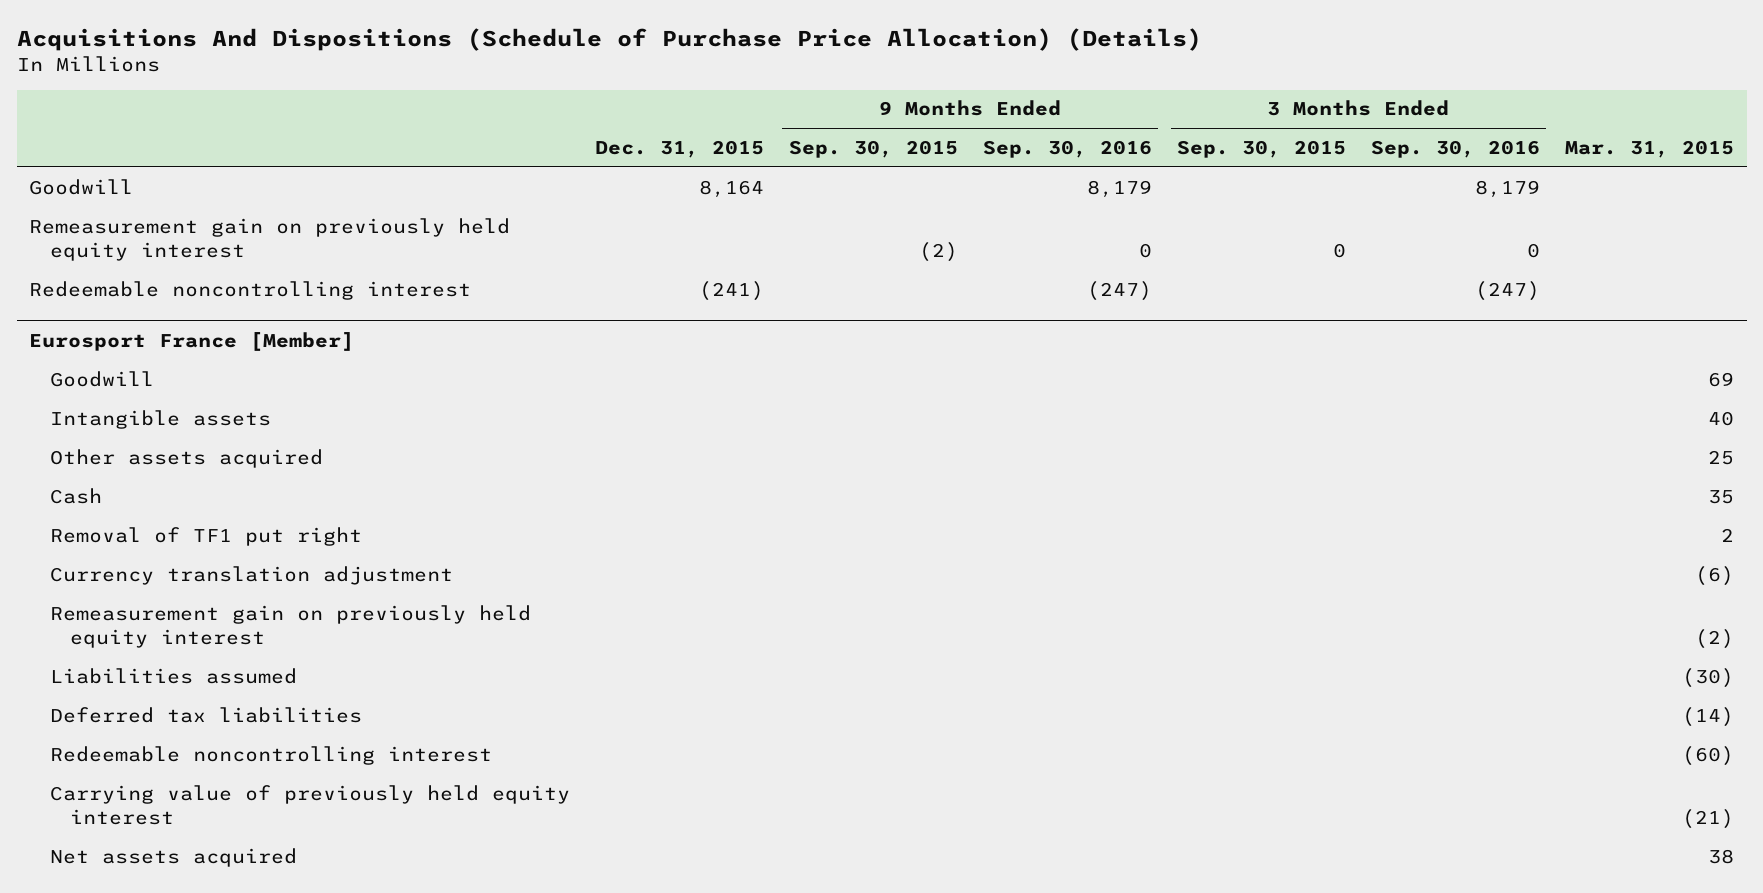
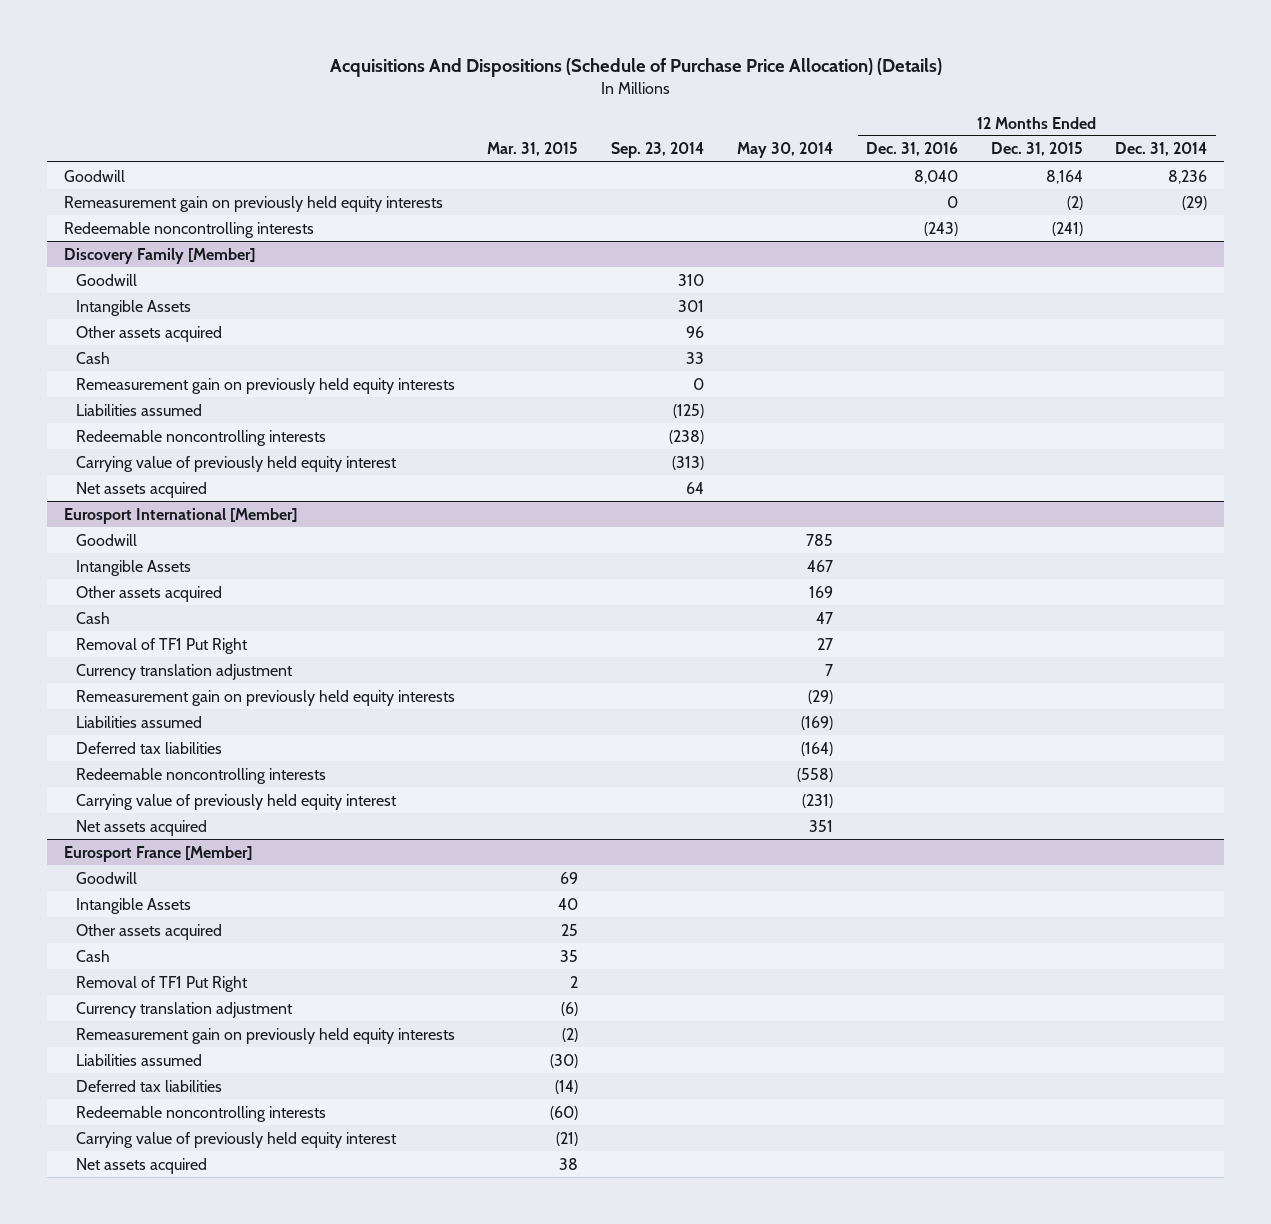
- | Dec. 31, 2015 | 9 Months Ended Sep. 30, 2015 | 9 Months Ended Sep. 30, 2016 | 3 Months Ended Sep. 30, 2015 | 3 Months Ended Sep. 30, 2016 | Mar. 31, 2015
+ | Mar. 31, 2015 | Sep. 23, 2014 | May 30, 2014 | 12 Months Ended Dec. 31, 2016 | 12 Months Ended Dec. 31, 2015 | 12 Months Ended Dec. 31, 2014
- Remeasurement gain on previously held equity interest | | (2) | 0 | 0 | 0 |
- Redeemable noncontrolling interest | (241) | | (247) | | (247) |
+ Remeasurement gain on previously held equity interests | | | | 0 | (2) | (29)
+ Redeemable noncontrolling interests | | | | (243) | (241) |
+ Discovery Family [Member]
+ Goodwill | | 310 | | | |
+ Intangible Assets | | 301 | | | |
+ Other assets acquired | | 96 | | | |
+ Cash | | 33 | | | |
+ Remeasurement gain on previously held equity interests | | 0 | | | |
+ Liabilities assumed | | (125) | | | |
+ Redeemable noncontrolling interests | | (238) | | | |
+ Carrying value of previously held equity interest | | (313) | | | |
+ Net assets acquired | | 64 | | | |
+ Eurosport International [Member]
+ Goodwill | | | 785 | | |
+ Intangible Assets | | | 467 | | |
+ Other assets acquired | | | 169 | | |
+ Cash | | | 47 | | |
+ Removal of TF1 Put Right | | | 27 | | |
+ Currency translation adjustment | | | 7 | | |
+ Remeasurement gain on previously held equity interests | | | (29) | | |
+ Liabilities assumed | | | (169) | | |
+ Deferred tax liabilities | | | (164) | | |
+ Redeemable noncontrolling interests | | | (558) | | |
+ Carrying value of previously held equity interest | | | (231) | | |
+ Net assets acquired | | | 351 | | |
@ Eurosport France [Member]
- Intangible assets | | | | | | 40
+ Intangible Assets | 40 | | | | |
- Removal of TF1 put right | | | | | | 2
+ Removal of TF1 Put Right | 2 | | | | |
- Remeasurement gain on previously held equity interest | | | | | | (2)
+ Remeasurement gain on previously held equity interests | (2) | | | | |
- Redeemable noncontrolling interest | | | | | | (60)
+ Redeemable noncontrolling interests | (60) | | | | |

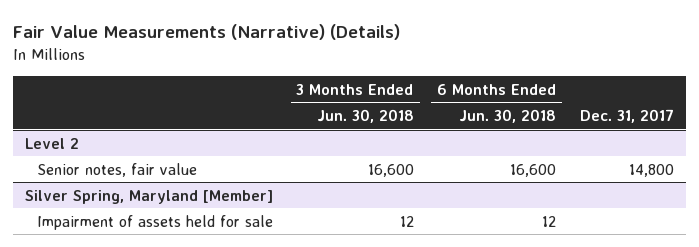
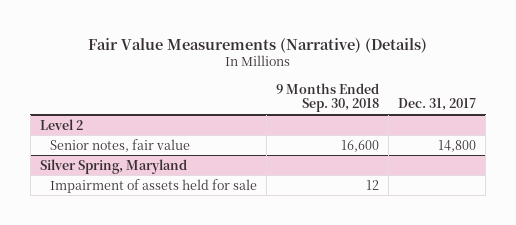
- | 3 Months Ended Jun. 30, 2018 | 6 Months Ended Jun. 30, 2018 | Dec. 31, 2017
+ | 9 Months Ended Sep. 30, 2018 | Dec. 31, 2017
- Silver Spring, Maryland [Member]
+ Silver Spring, Maryland

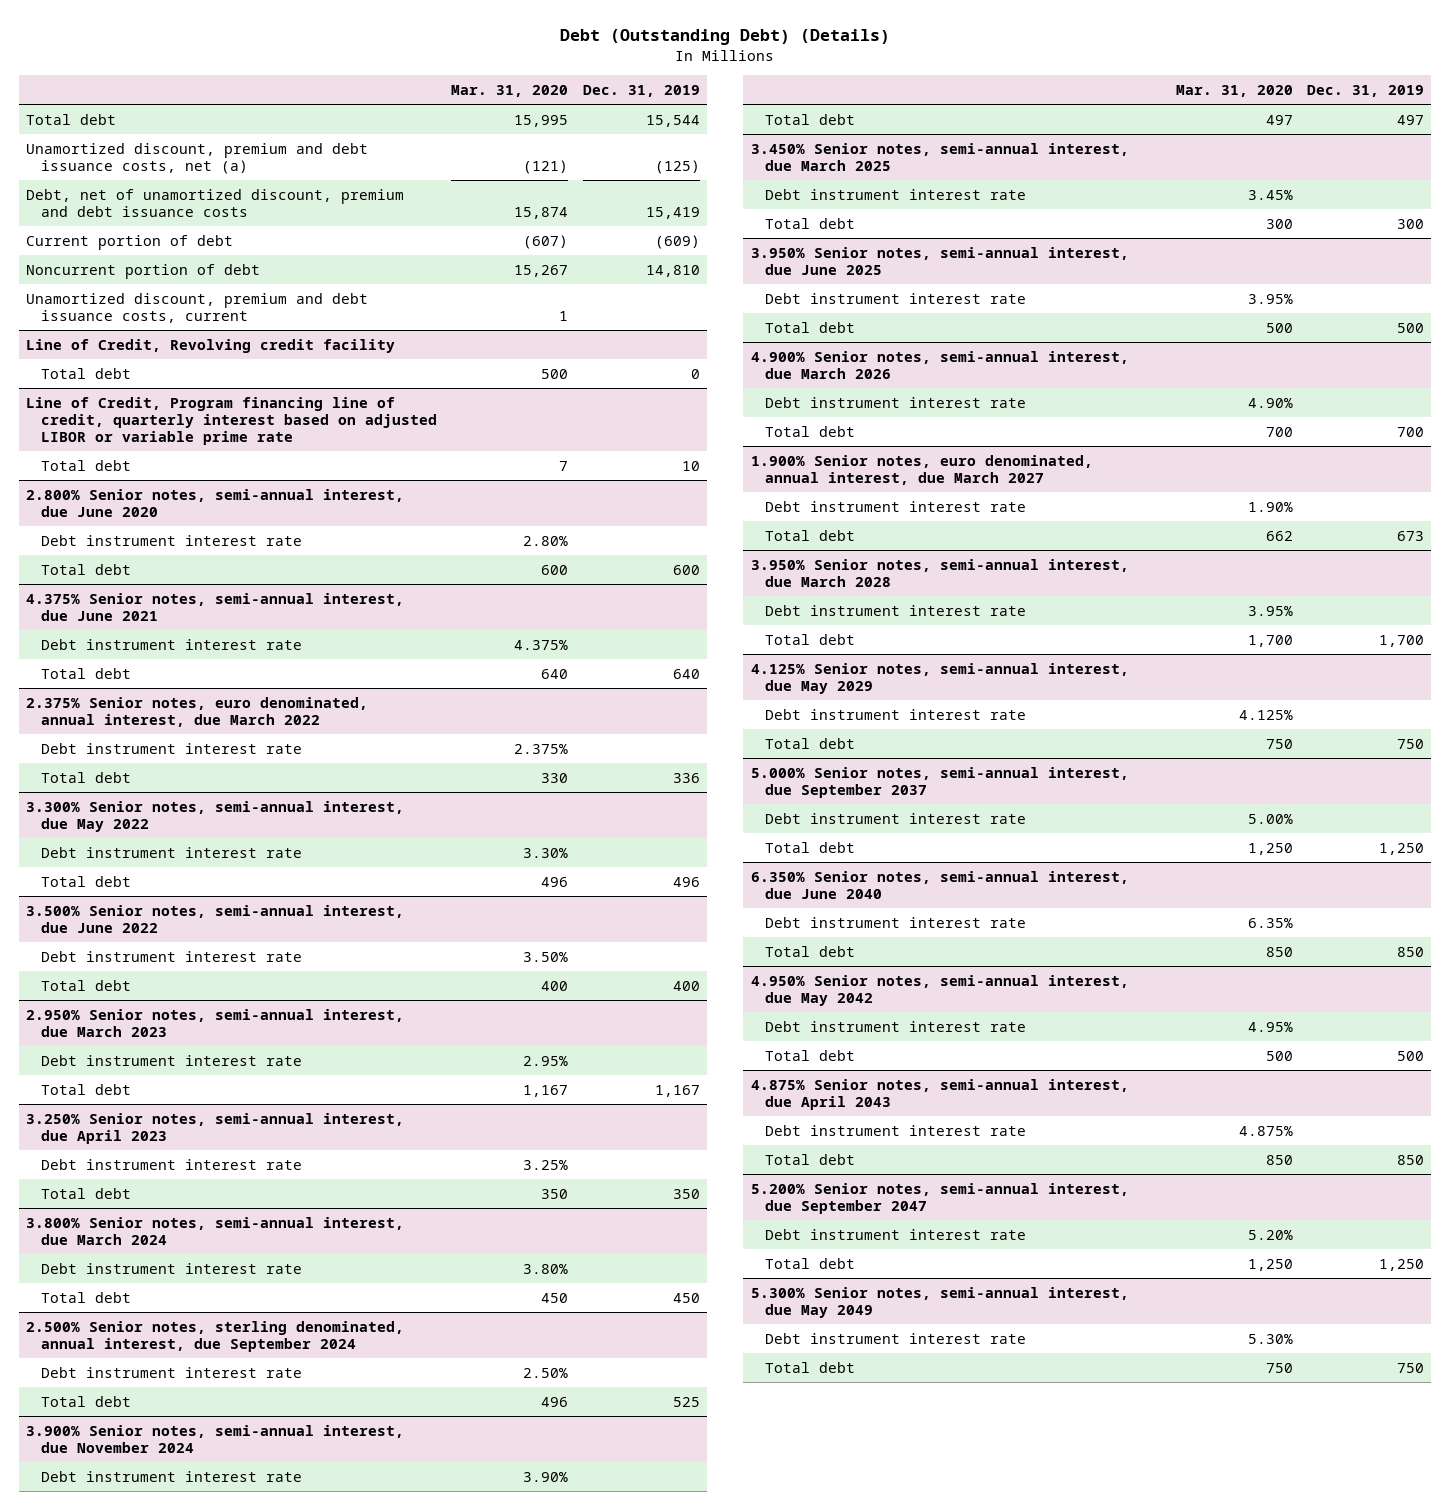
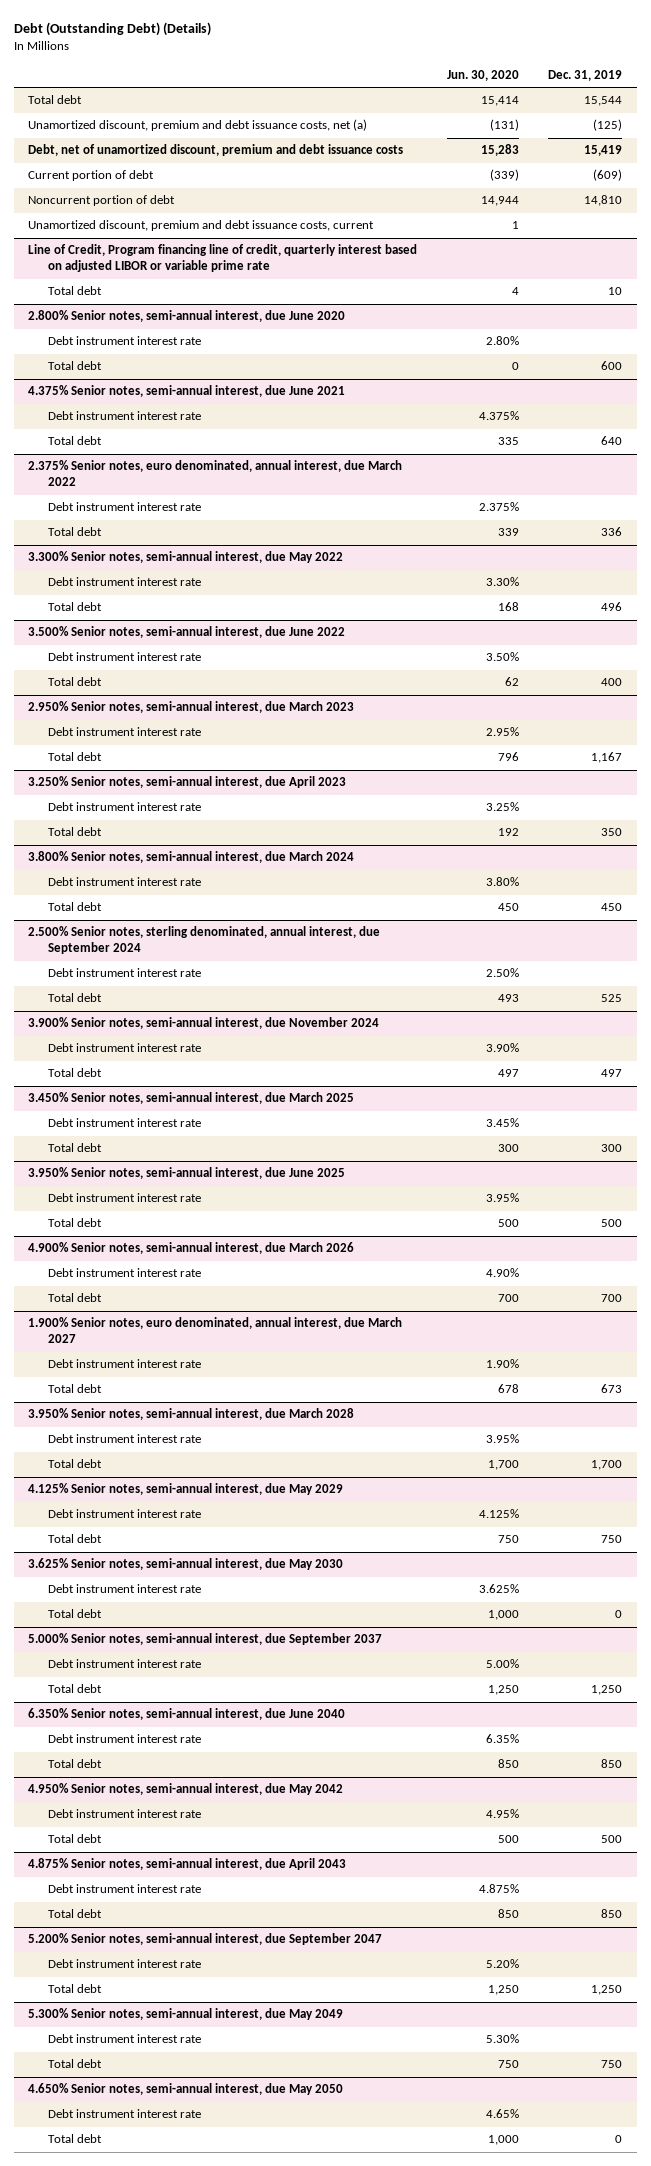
- | Mar. 31, 2020 | Dec. 31, 2019
+ | Jun. 30, 2020 | Dec. 31, 2019
- Line of Credit, Revolving credit facility
- Total debt | 500 | 0
+ 3.625% Senior notes, semi-annual interest, due May 2030
+ Debt instrument interest rate | 3.625% |
+ Total debt | 1,000 | 0
+ 4.650% Senior notes, semi-annual interest, due May 2050
+ Debt instrument interest rate | 4.65% |
+ Total debt | 1,000 | 0

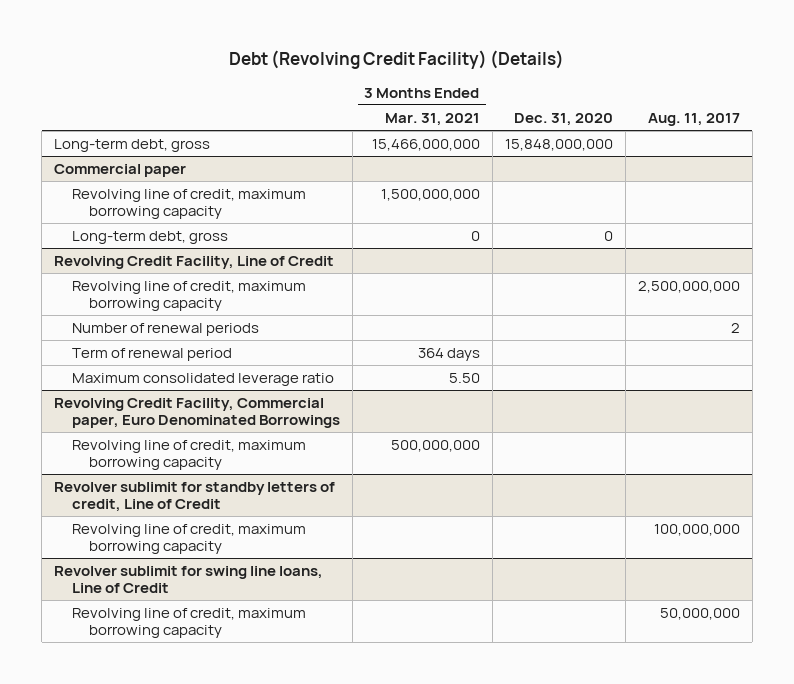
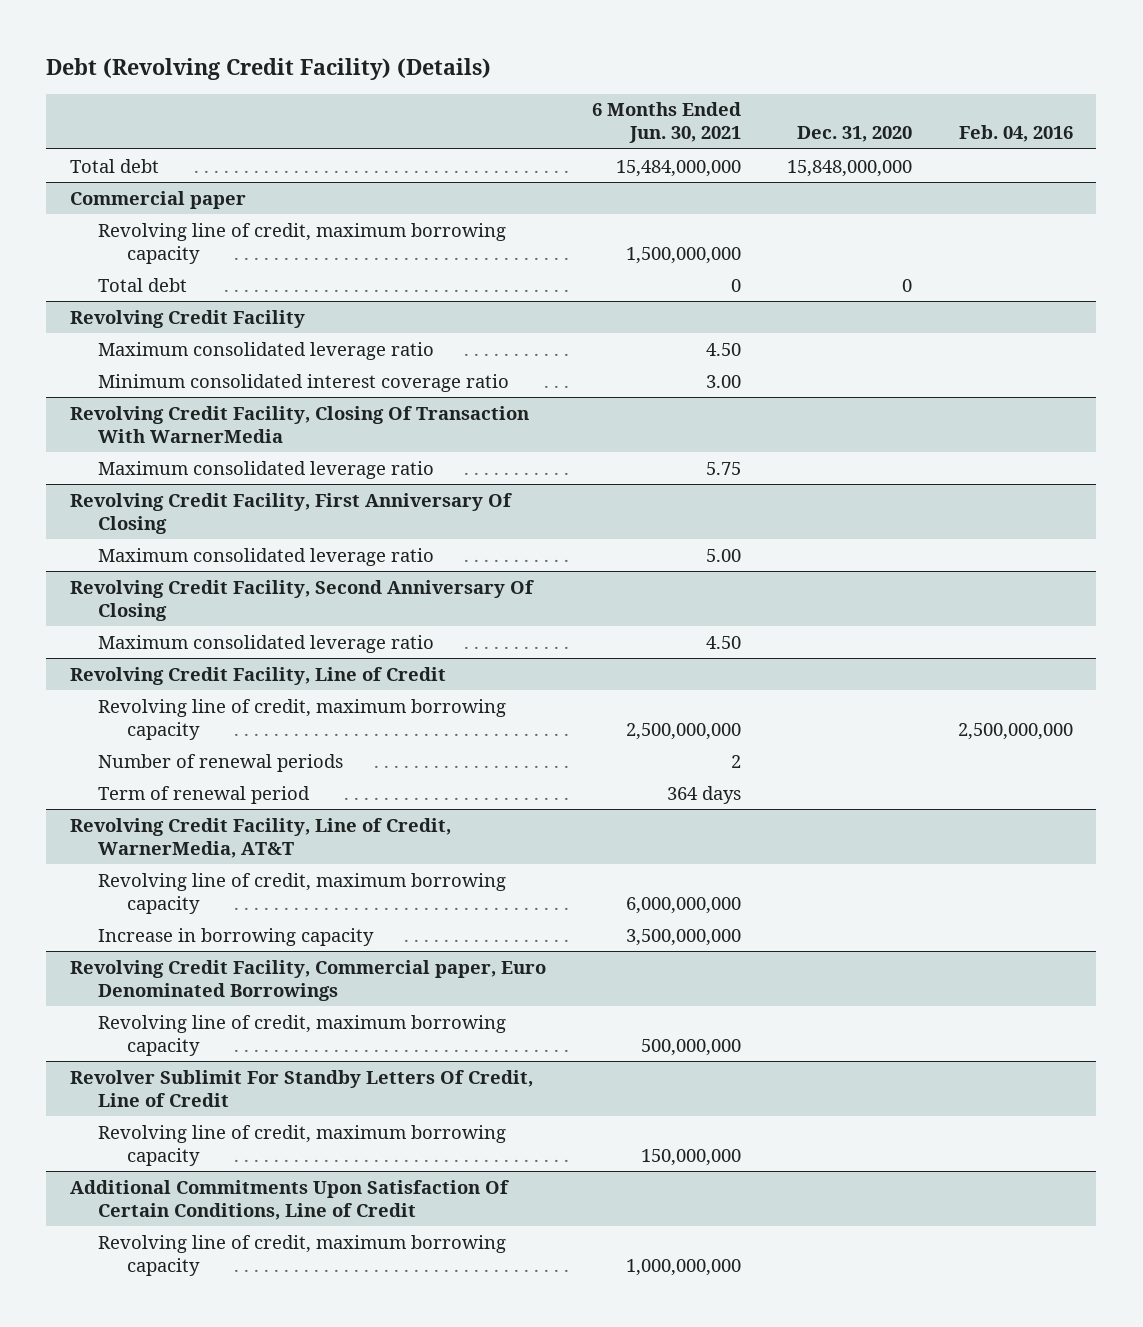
- | 3 Months Ended Mar. 31, 2021 | Dec. 31, 2020 | Aug. 11, 2017
+ | 6 Months Ended Jun. 30, 2021 | Dec. 31, 2020 | Feb. 04, 2016
- Long-term debt, gross | 15,466,000,000 | 15,848,000,000 |
+ Total debt | 15,484,000,000 | 15,848,000,000 |
@ Commercial paper
- Long-term debt, gross | 0 | 0 |
+ Total debt | 0 | 0 |
+ Revolving Credit Facility
+ Maximum consolidated leverage ratio | 4.50 | |
+ Minimum consolidated interest coverage ratio | 3.00 | |
+ Revolving Credit Facility, Closing Of Transaction With WarnerMedia
+ Maximum consolidated leverage ratio | 5.75 | |
+ Revolving Credit Facility, First Anniversary Of Closing
+ Maximum consolidated leverage ratio | 5.00 | |
+ Revolving Credit Facility, Second Anniversary Of Closing
+ Maximum consolidated leverage ratio | 4.50 | |
@ Revolving Credit Facility, Line of Credit
- Maximum consolidated leverage ratio | 5.50 | |
+ Revolving Credit Facility, Line of Credit, WarnerMedia, AT&T
+ Revolving line of credit, maximum borrowing capacity | 6,000,000,000 | |
+ Increase in borrowing capacity | 3,500,000,000 | |
- Revolver sublimit for standby letters of credit, Line of Credit
+ Revolver Sublimit For Standby Letters Of Credit, Line of Credit
- Revolver sublimit for swing line loans, Line of Credit
- Revolving line of credit, maximum borrowing capacity | | | 50,000,000
+ Additional Commitments Upon Satisfaction Of Certain Conditions, Line of Credit
+ Revolving line of credit, maximum borrowing capacity | 1,000,000,000 | |

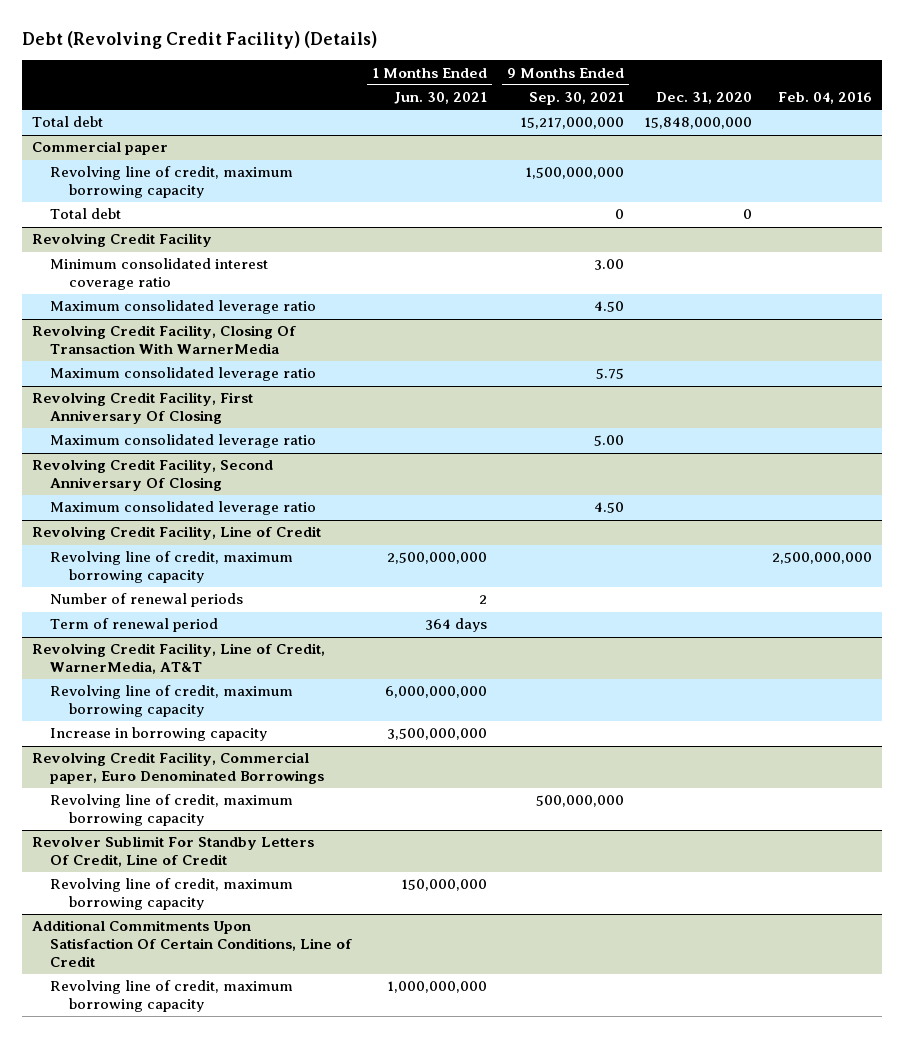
- | 6 Months Ended Jun. 30, 2021 | Dec. 31, 2020 | Feb. 04, 2016
+ | 1 Months Ended Jun. 30, 2021 | 9 Months Ended Sep. 30, 2021 | Dec. 31, 2020 | Feb. 04, 2016
@ Revolving Credit Facility
moved down: Maximum consolidated leverage ratio | | 4.50 | |

